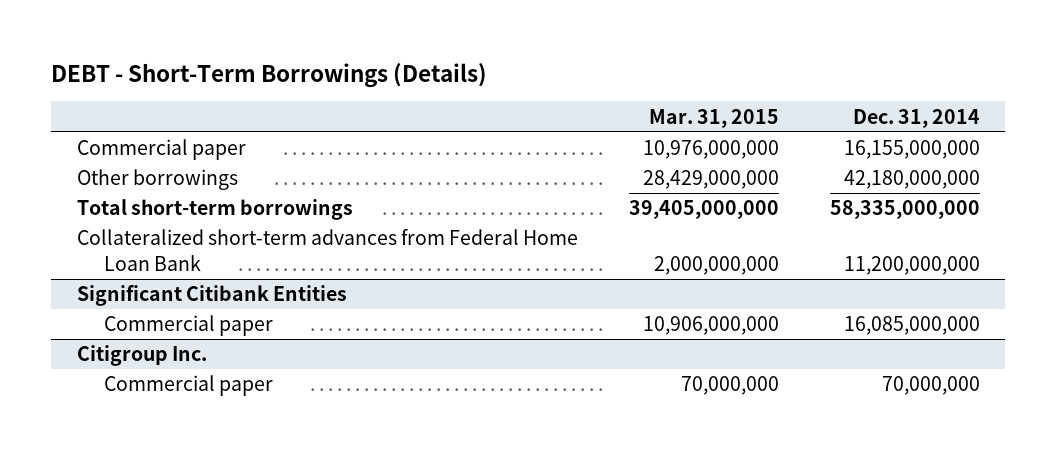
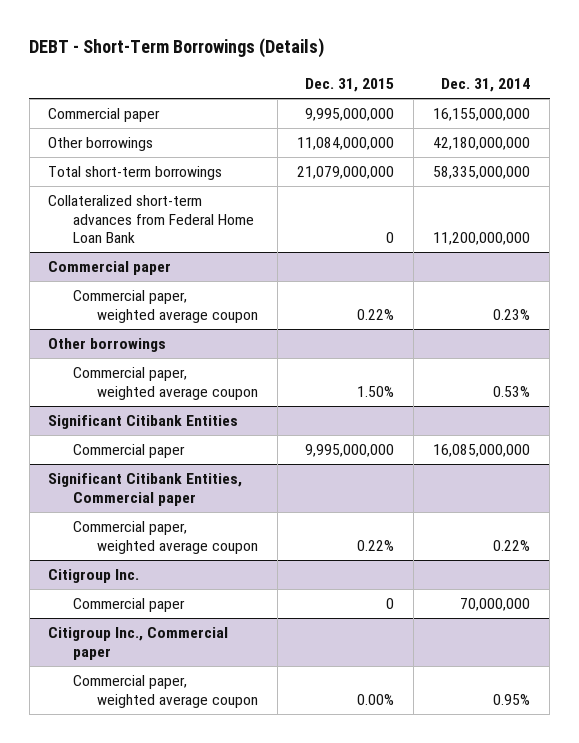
- | Mar. 31, 2015 | Dec. 31, 2014
+ | Dec. 31, 2015 | Dec. 31, 2014
+ Commercial paper
+ Commercial paper, weighted average coupon | 0.22% | 0.23%
+ Other borrowings
+ Commercial paper, weighted average coupon | 1.50% | 0.53%
+ Significant Citibank Entities, Commercial paper
+ Commercial paper, weighted average coupon | 0.22% | 0.22%
+ Citigroup Inc., Commercial paper
+ Commercial paper, weighted average coupon | 0.00% | 0.95%

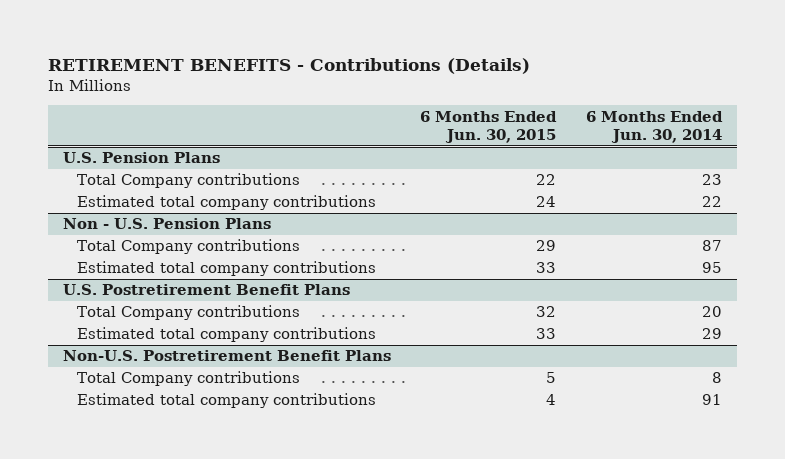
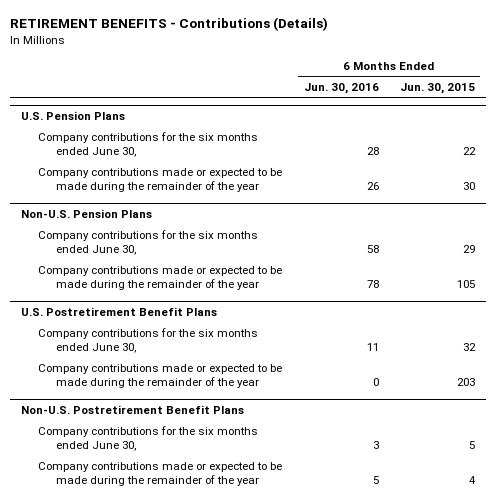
- | 6 Months Ended Jun. 30, 2015 | 6 Months Ended Jun. 30, 2014
+ | 6 Months Ended Jun. 30, 2016 | 6 Months Ended Jun. 30, 2015
@ U.S. Pension Plans
- Total Company contributions | 22 | 23
- Estimated total company contributions | 24 | 22
- Non - U.S. Pension Plans
- Total Company contributions | 29 | 87
- Estimated total company contributions | 33 | 95
@ U.S. Pension Plans
+ Company contributions for the six months ended June 30, | 28 | 22
+ Company contributions made or expected to be made during the remainder of the year | 26 | 30
+ Non-U.S. Pension Plans
+ Company contributions for the six months ended June 30, | 58 | 29
+ Company contributions made or expected to be made during the remainder of the year | 78 | 105
@ U.S. Postretirement Benefit Plans
- Total Company contributions | 32 | 20
- Estimated total company contributions | 33 | 29
+ Company contributions for the six months ended June 30, | 11 | 32
+ Company contributions made or expected to be made during the remainder of the year | 0 | 203
@ Non-U.S. Postretirement Benefit Plans
- Total Company contributions | 5 | 8
- Estimated total company contributions | 4 | 91
+ Company contributions for the six months ended June 30, | 3 | 5
+ Company contributions made or expected to be made during the remainder of the year | 5 | 4

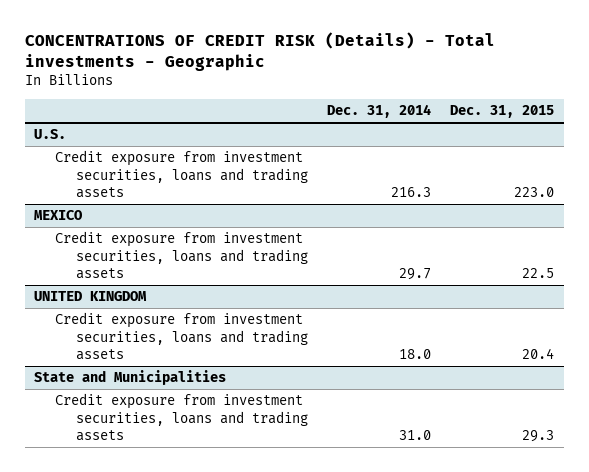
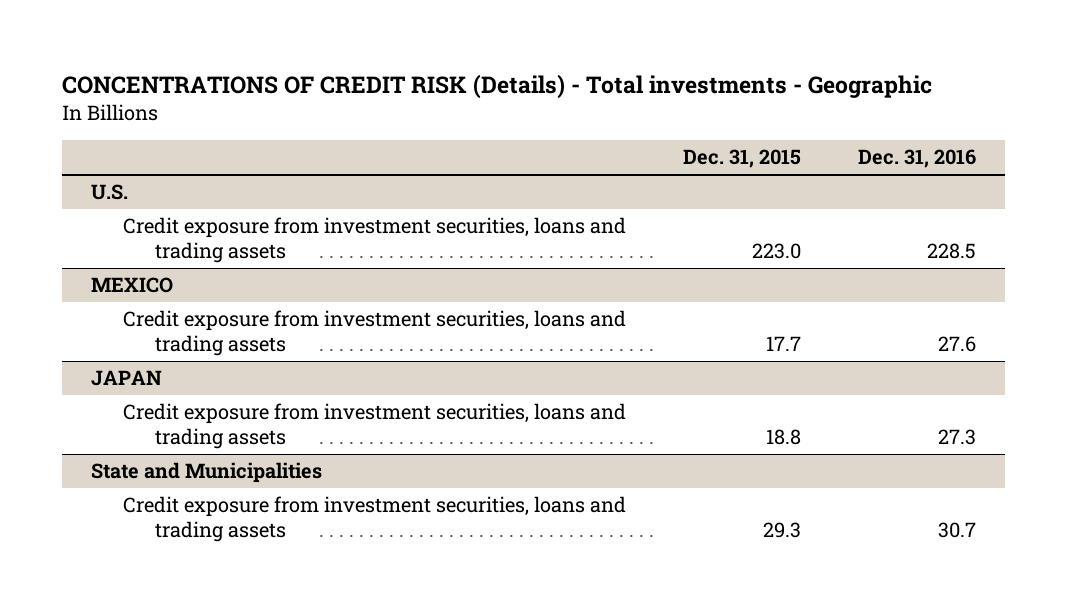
- | Dec. 31, 2014 | Dec. 31, 2015
+ | Dec. 31, 2015 | Dec. 31, 2016
@ MEXICO
- Credit exposure from investment securities, loans and trading assets | 29.7 | 22.5
- UNITED KINGDOM
- Credit exposure from investment securities, loans and trading assets | 18.0 | 20.4
@ MEXICO
+ Credit exposure from investment securities, loans and trading assets | 17.7 | 27.6
+ JAPAN
+ Credit exposure from investment securities, loans and trading assets | 18.8 | 27.3

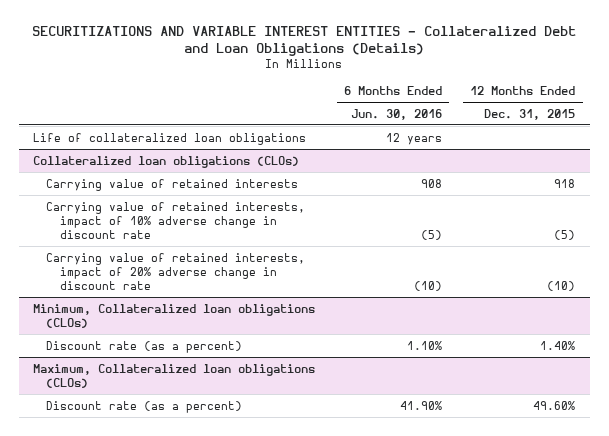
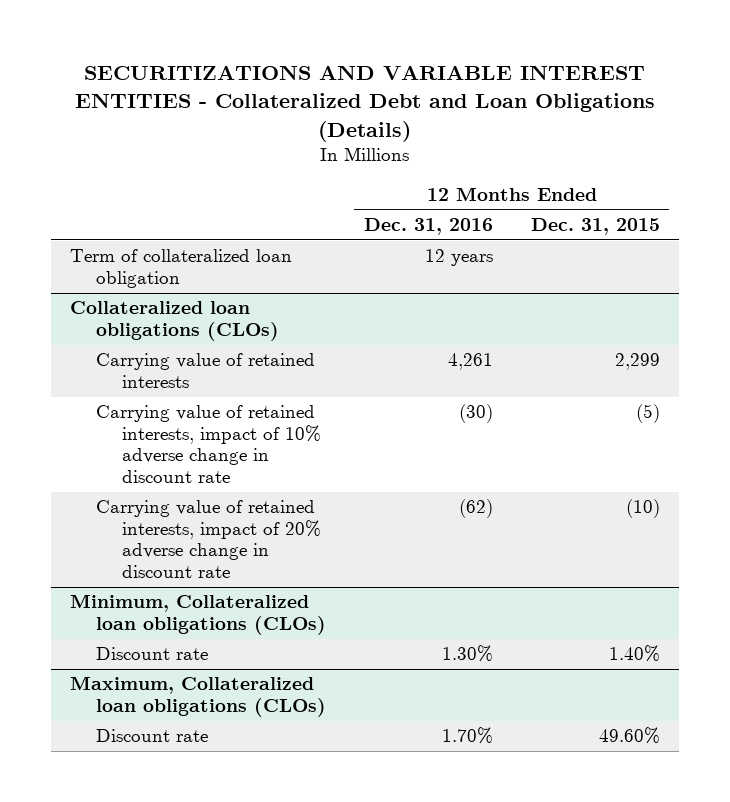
- | 6 Months Ended Jun. 30, 2016 | 12 Months Ended Dec. 31, 2015
+ | 12 Months Ended Dec. 31, 2016 | 12 Months Ended Dec. 31, 2015
- Life of collateralized loan obligations | 12 years |
+ Term of collateralized loan obligation | 12 years |
@ Collateralized loan obligations (CLOs)
- Carrying value of retained interests | 908 | 918
+ Carrying value of retained interests | 4,261 | 2,299
@ Minimum, Collateralized loan obligations (CLOs)
- Discount rate (as a percent) | 1.10% | 1.40%
+ Discount rate | 1.30% | 1.40%
@ Maximum, Collateralized loan obligations (CLOs)
- Discount rate (as a percent) | 41.90% | 49.60%
+ Discount rate | 1.70% | 49.60%

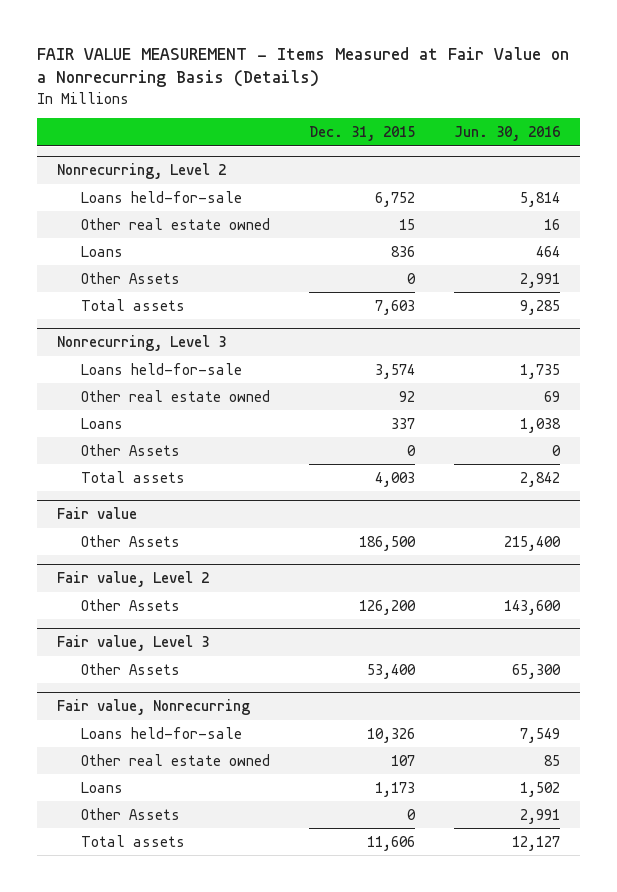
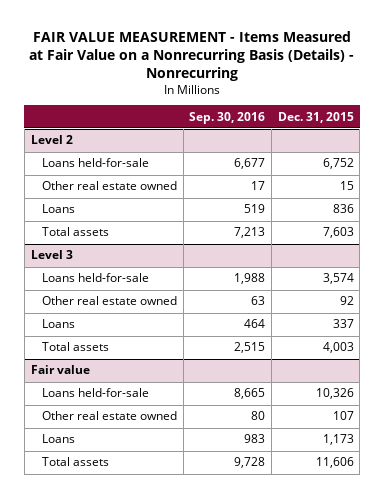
- FAIR VALUE MEASUREMENT - Items Measured at Fair Value on a Nonrecurring Basis (Details)
+ FAIR VALUE MEASUREMENT - Items Measured at Fair Value on a Nonrecurring Basis (Details) - Nonrecurring
- | Dec. 31, 2015 | Jun. 30, 2016
+ | Sep. 30, 2016 | Dec. 31, 2015
- Nonrecurring, Level 2
+ Level 2
- Other Assets | 0 | 2,991
- Nonrecurring, Level 3
+ Level 3
- Other Assets | 0 | 0
@ Fair value
- Other Assets | 186,500 | 215,400
- Fair value, Level 2
- Other Assets | 126,200 | 143,600
- Fair value, Level 3
- Other Assets | 53,400 | 65,300
- Fair value, Nonrecurring
- Other Assets | 0 | 2,991

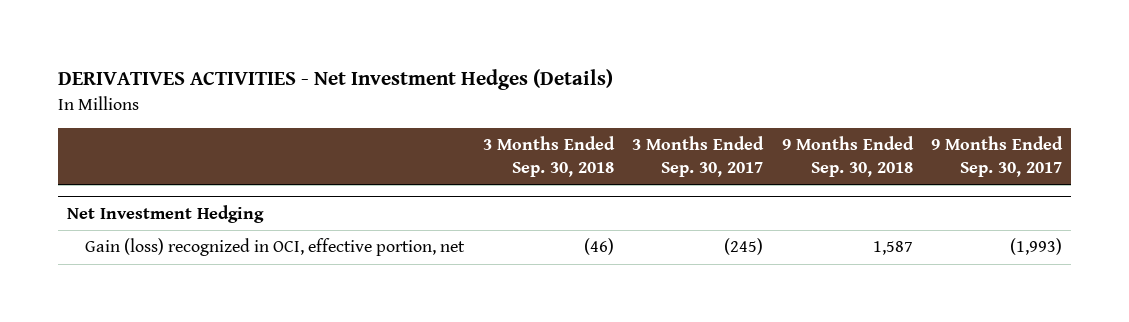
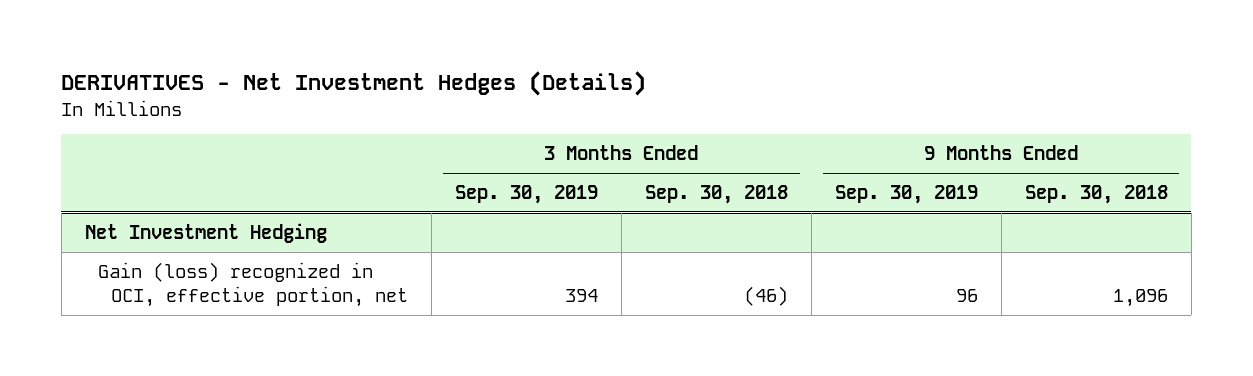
- DERIVATIVES ACTIVITIES - Net Investment Hedges (Details)
+ DERIVATIVES - Net Investment Hedges (Details)
- | 3 Months Ended Sep. 30, 2018 | 3 Months Ended Sep. 30, 2017 | 9 Months Ended Sep. 30, 2018 | 9 Months Ended Sep. 30, 2017
+ | 3 Months Ended Sep. 30, 2019 | 3 Months Ended Sep. 30, 2018 | 9 Months Ended Sep. 30, 2019 | 9 Months Ended Sep. 30, 2018
@ Net Investment Hedging
- Gain (loss) recognized in OCI, effective portion, net | (46) | (245) | 1,587 | (1,993)
+ Gain (loss) recognized in OCI, effective portion, net | 394 | (46) | 96 | 1,096

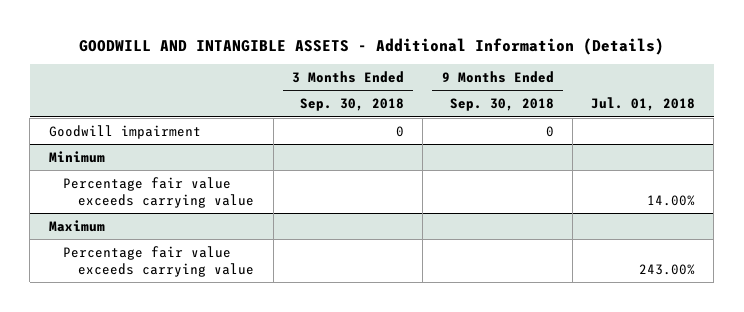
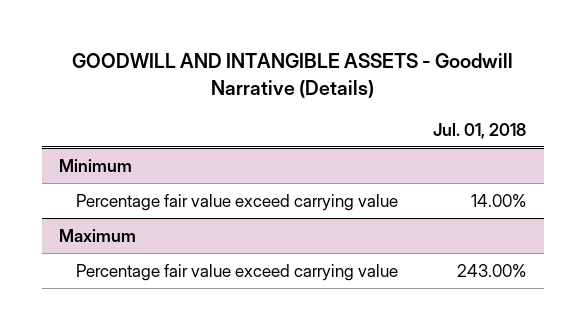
- GOODWILL AND INTANGIBLE ASSETS - Additional Information (Details)
+ GOODWILL AND INTANGIBLE ASSETS - Goodwill Narrative (Details)
- | 3 Months Ended Sep. 30, 2018 | 9 Months Ended Sep. 30, 2018 | Jul. 01, 2018
+ | Jul. 01, 2018
- Goodwill impairment | 0 | 0 |
@ Minimum
- Percentage fair value exceeds carrying value | | | 14.00%
+ Percentage fair value exceed carrying value | 14.00%
@ Maximum
- Percentage fair value exceeds carrying value | | | 243.00%
+ Percentage fair value exceed carrying value | 243.00%

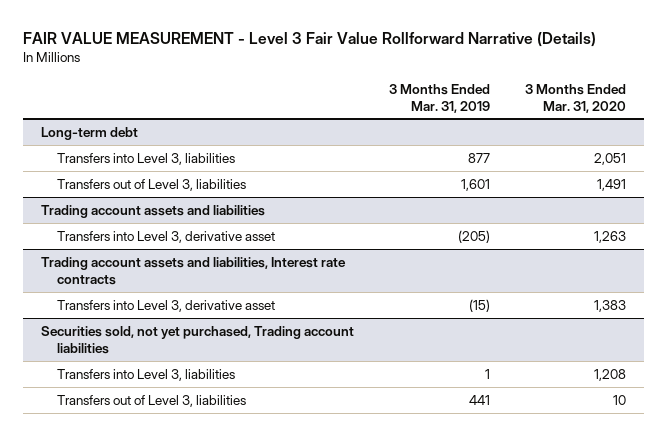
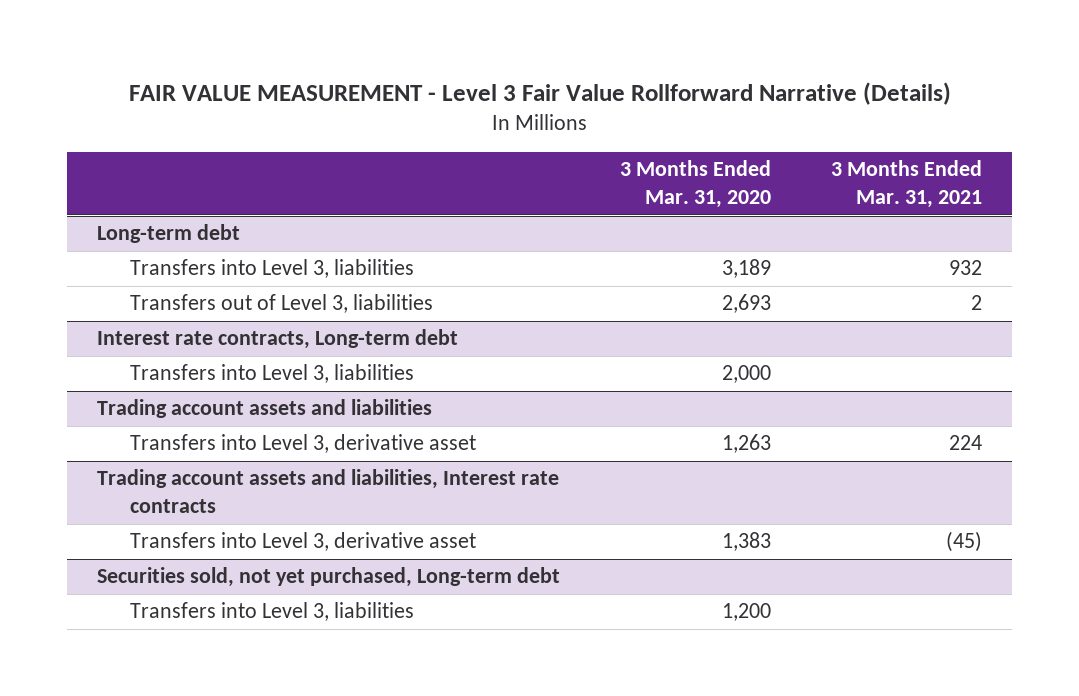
- | 3 Months Ended Mar. 31, 2019 | 3 Months Ended Mar. 31, 2020
+ | 3 Months Ended Mar. 31, 2020 | 3 Months Ended Mar. 31, 2021
@ Long-term debt
- Transfers into Level 3, liabilities | 877 | 2,051
- Transfers out of Level 3, liabilities | 1,601 | 1,491
+ Transfers into Level 3, liabilities | 3,189 | 932
+ Transfers out of Level 3, liabilities | 2,693 | 2
+ Interest rate contracts, Long-term debt
+ Transfers into Level 3, liabilities | 2,000 |
- Securities sold, not yet purchased, Trading account liabilities
- Transfers into Level 3, liabilities | 1 | 1,208
- Transfers out of Level 3, liabilities | 441 | 10
+ Securities sold, not yet purchased, Long-term debt
+ Transfers into Level 3, liabilities | 1,200 |

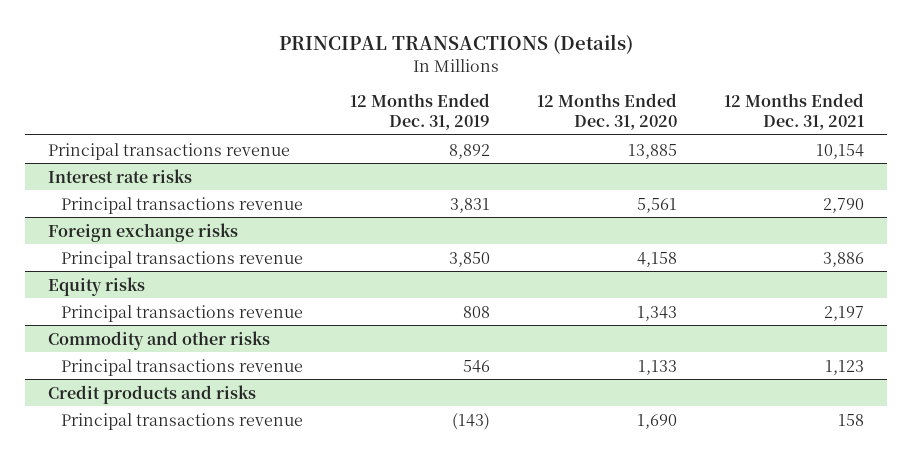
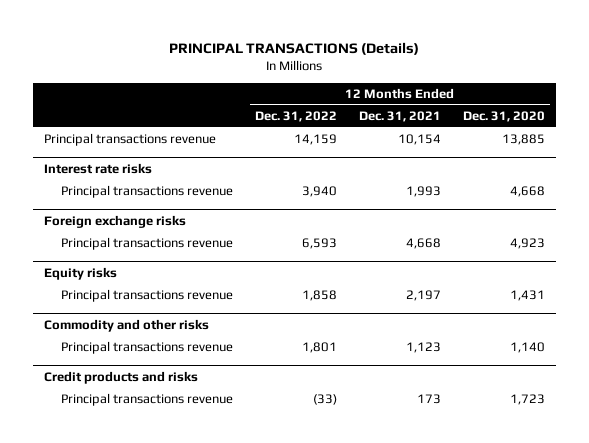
- | 12 Months Ended Dec. 31, 2019 | 12 Months Ended Dec. 31, 2020 | 12 Months Ended Dec. 31, 2021
+ | 12 Months Ended Dec. 31, 2022 | 12 Months Ended Dec. 31, 2021 | 12 Months Ended Dec. 31, 2020
@ Interest rate risks
- Principal transactions revenue | 3,831 | 5,561 | 2,790
+ Principal transactions revenue | 3,940 | 1,993 | 4,668
@ Foreign exchange risks
- Principal transactions revenue | 3,850 | 4,158 | 3,886
+ Principal transactions revenue | 6,593 | 4,668 | 4,923
@ Equity risks
- Principal transactions revenue | 808 | 1,343 | 2,197
+ Principal transactions revenue | 1,858 | 2,197 | 1,431
@ Commodity and other risks
- Principal transactions revenue | 546 | 1,133 | 1,123
+ Principal transactions revenue | 1,801 | 1,123 | 1,140
@ Credit products and risks
- Principal transactions revenue | (143) | 1,690 | 158
+ Principal transactions revenue | (33) | 173 | 1,723

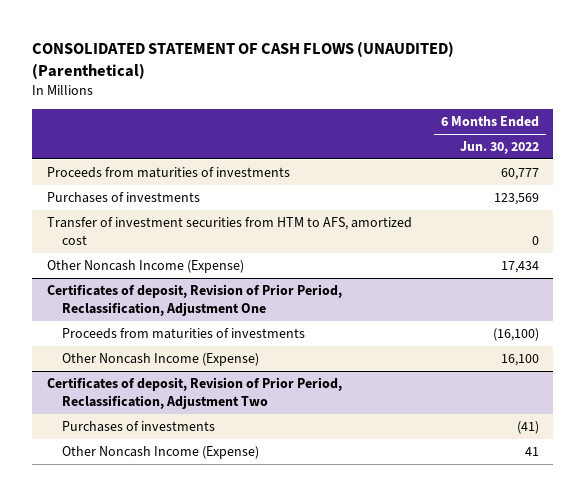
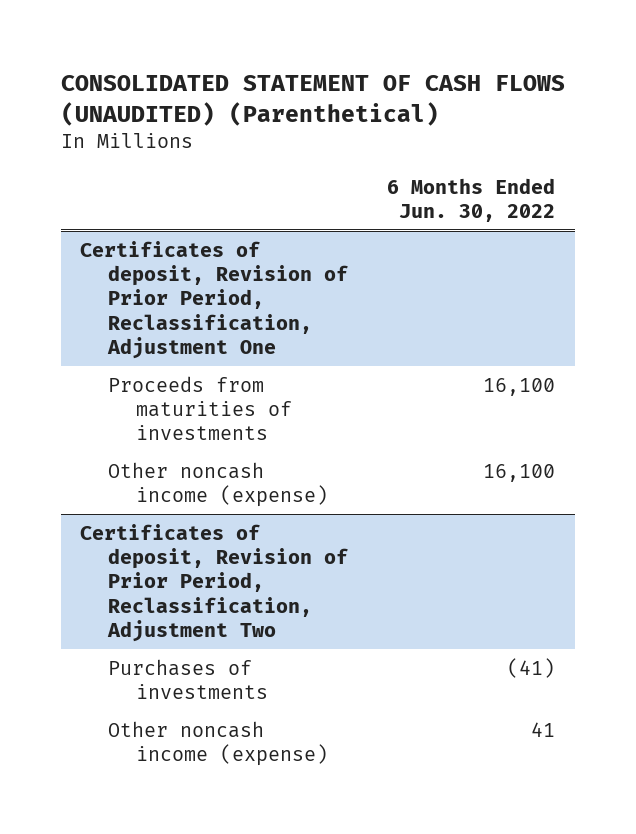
- Proceeds from maturities of investments | 60,777
- Purchases of investments | 123,569
- Transfer of investment securities from HTM to AFS, amortized cost | 0
- Other Noncash Income (Expense) | 17,434
@ Certificates of deposit, Revision of Prior Period, Reclassification, Adjustment One
- Proceeds from maturities of investments | (16,100)
- Other Noncash Income (Expense) | 16,100
+ Proceeds from maturities of investments | 16,100
+ Other noncash income (expense) | 16,100
@ Certificates of deposit, Revision of Prior Period, Reclassification, Adjustment Two
- Other Noncash Income (Expense) | 41
+ Other noncash income (expense) | 41

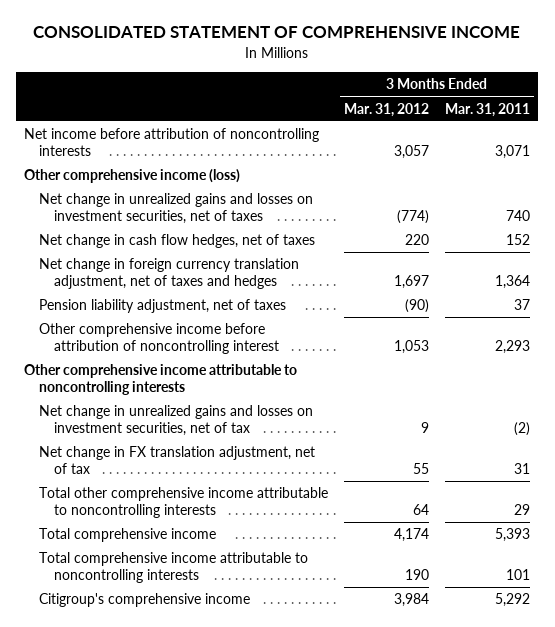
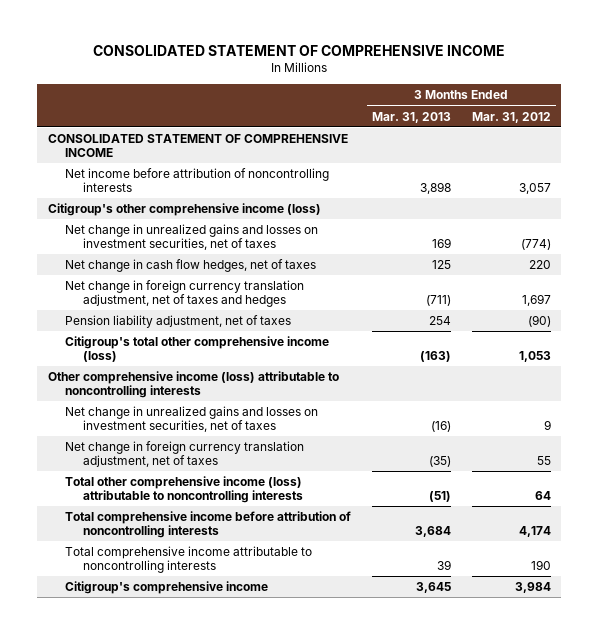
- | 3 Months Ended Mar. 31, 2012 | 3 Months Ended Mar. 31, 2011
+ | 3 Months Ended Mar. 31, 2013 | 3 Months Ended Mar. 31, 2012
+ CONSOLIDATED STATEMENT OF COMPREHENSIVE INCOME
- Other comprehensive income (loss)
+ Citigroup's other comprehensive income (loss)
- Other comprehensive income before attribution of noncontrolling interest | 1,053 | 2,293
- Other comprehensive income attributable to noncontrolling interests
- Net change in unrealized gains and losses on investment securities, net of tax | 9 | (2)
- Net change in FX translation adjustment, net of tax | 55 | 31
- Total other comprehensive income attributable to noncontrolling interests | 64 | 29
- Total comprehensive income | 4,174 | 5,393
+ Citigroup's total other comprehensive income (loss) | (163) | 1,053
+ Other comprehensive income (loss) attributable to noncontrolling interests
+ Net change in unrealized gains and losses on investment securities, net of taxes | (16) | 9
+ Net change in foreign currency translation adjustment, net of taxes | (35) | 55
+ Total other comprehensive income (loss) attributable to noncontrolling interests | (51) | 64
+ Total comprehensive income before attribution of noncontrolling interests | 3,684 | 4,174

